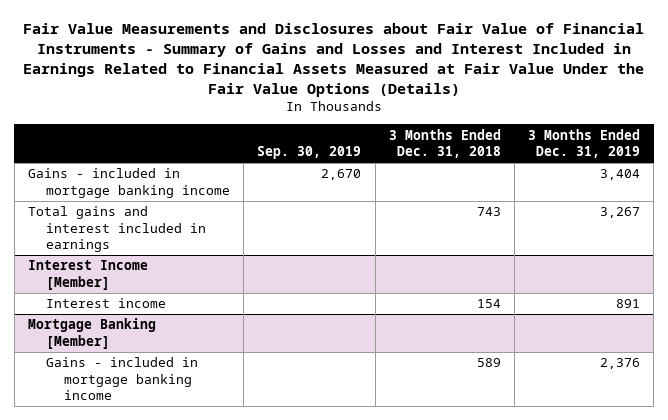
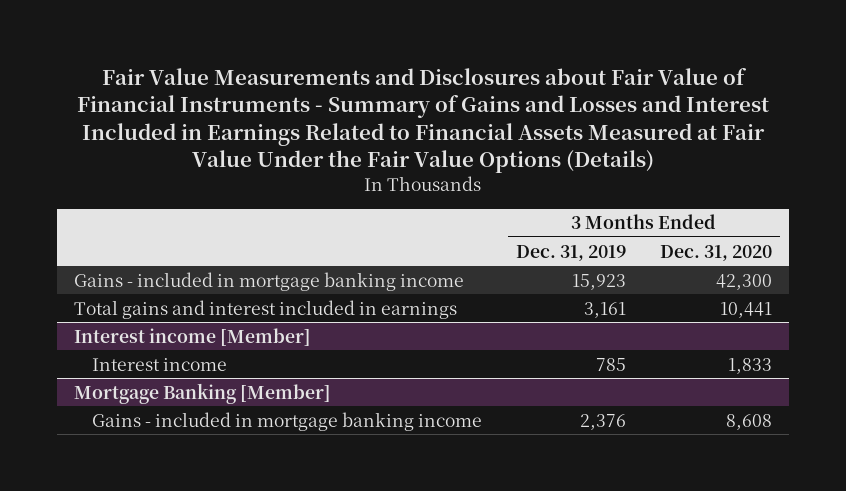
- | Sep. 30, 2019 | 3 Months Ended Dec. 31, 2018 | 3 Months Ended Dec. 31, 2019
+ | 3 Months Ended Dec. 31, 2019 | 3 Months Ended Dec. 31, 2020
- Gains - included in mortgage banking income | 2,670 | | 3,404
- Total gains and interest included in earnings | | 743 | 3,267
- Interest Income [Member]
- Interest income | | 154 | 891
+ Gains - included in mortgage banking income | 15,923 | 42,300
+ Total gains and interest included in earnings | 3,161 | 10,441
+ Interest income [Member]
+ Interest income | 785 | 1,833

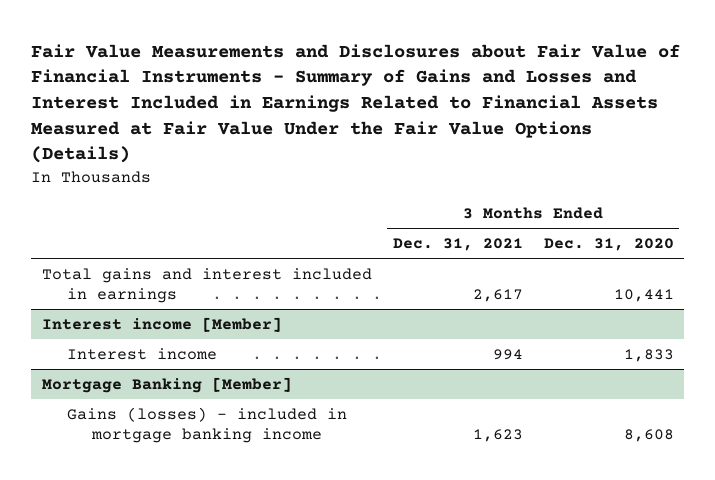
- | 3 Months Ended Dec. 31, 2019 | 3 Months Ended Dec. 31, 2020
+ | 3 Months Ended Dec. 31, 2021 | 3 Months Ended Dec. 31, 2020
- Gains - included in mortgage banking income | 15,923 | 42,300
@ Mortgage Banking [Member]
- Gains - included in mortgage banking income | 2,376 | 8,608
+ Gains (losses) - included in mortgage banking income | 1,623 | 8,608

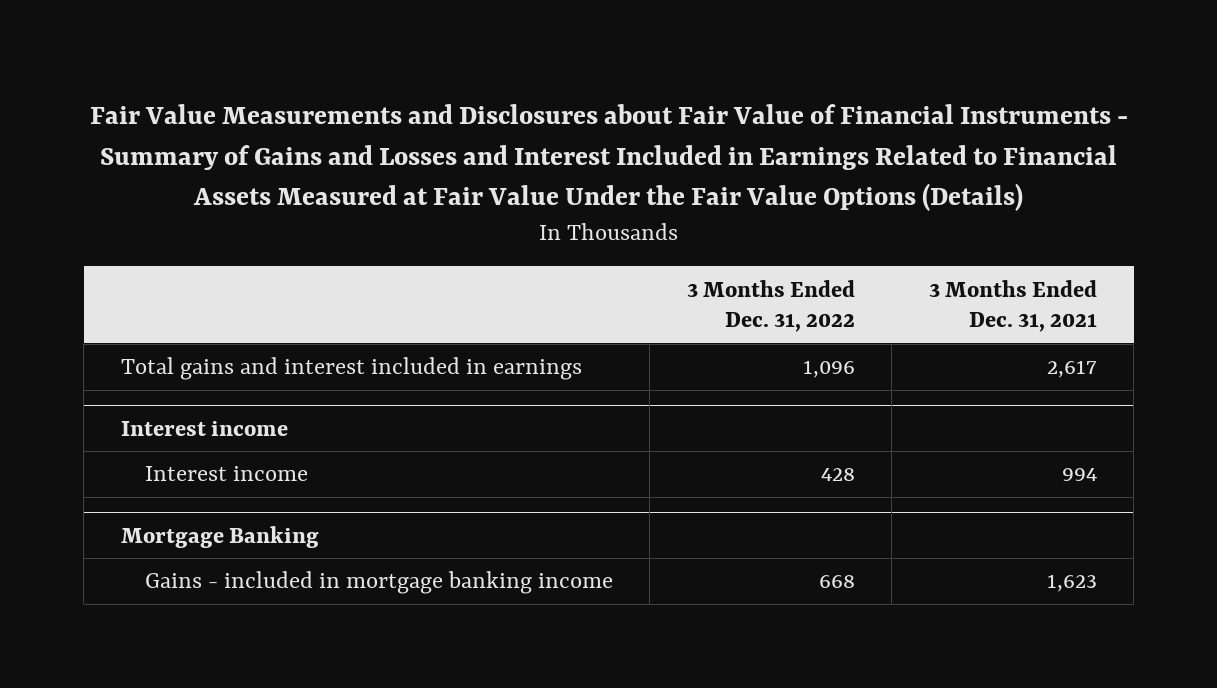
- | 3 Months Ended Dec. 31, 2021 | 3 Months Ended Dec. 31, 2020
+ | 3 Months Ended Dec. 31, 2022 | 3 Months Ended Dec. 31, 2021
- Interest income [Member]
+ Interest income
- Mortgage Banking [Member]
- Gains (losses) - included in mortgage banking income | 1,623 | 8,608
+ Mortgage Banking
+ Gains - included in mortgage banking income | 668 | 1,623

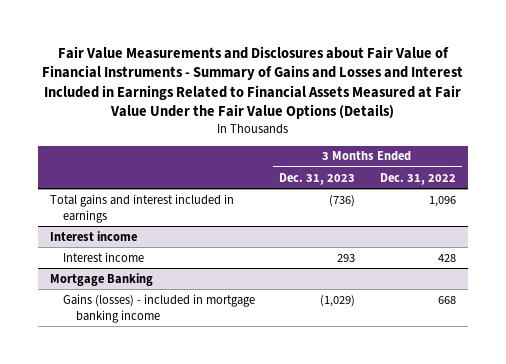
- | 3 Months Ended Dec. 31, 2022 | 3 Months Ended Dec. 31, 2021
+ | 3 Months Ended Dec. 31, 2023 | 3 Months Ended Dec. 31, 2022
@ Mortgage Banking
- Gains - included in mortgage banking income | 668 | 1,623
+ Gains (losses) - included in mortgage banking income | (1,029) | 668

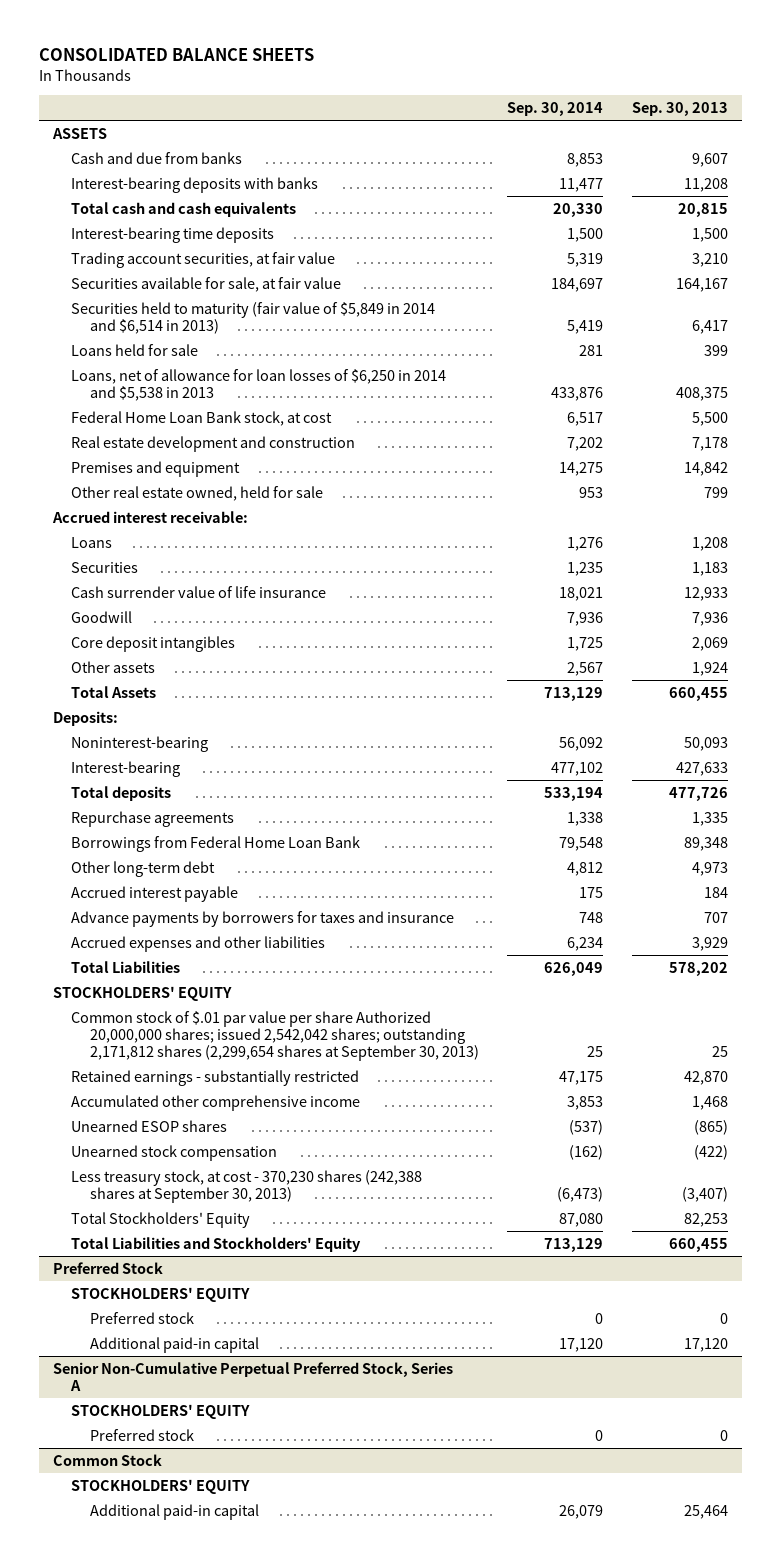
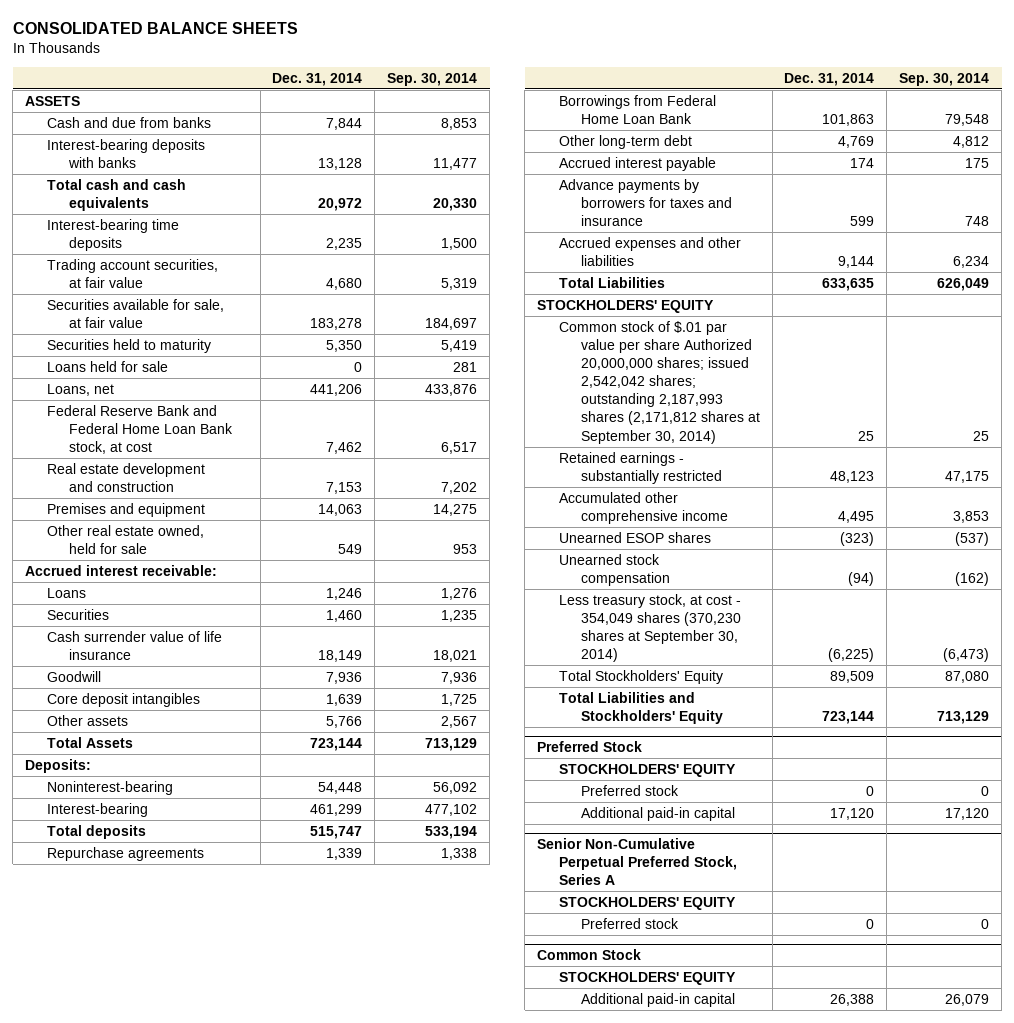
- | Sep. 30, 2014 | Sep. 30, 2013
+ | Dec. 31, 2014 | Sep. 30, 2014
- Securities held to maturity (fair value of $5,849 in 2014 and $6,514 in 2013) | 5,419 | 6,417
+ Securities held to maturity | 5,350 | 5,419
- Loans, net of allowance for loan losses of $6,250 in 2014 and $5,538 in 2013 | 433,876 | 408,375
- Federal Home Loan Bank stock, at cost | 6,517 | 5,500
+ Loans, net | 441,206 | 433,876
+ Federal Reserve Bank and Federal Home Loan Bank stock, at cost | 7,462 | 6,517
- Common stock of $.01 par value per share Authorized 20,000,000 shares; issued 2,542,042 shares; outstanding 2,171,812 shares (2,299,654 shares at September 30, 2013) | 25 | 25
+ Common stock of $.01 par value per share Authorized 20,000,000 shares; issued 2,542,042 shares; outstanding 2,187,993 shares (2,171,812 shares at September 30, 2014) | 25 | 25
- Less treasury stock, at cost - 370,230 shares (242,388 shares at September 30, 2013) | (6,473) | (3,407)
+ Less treasury stock, at cost - 354,049 shares (370,230 shares at September 30, 2014) | (6,225) | (6,473)

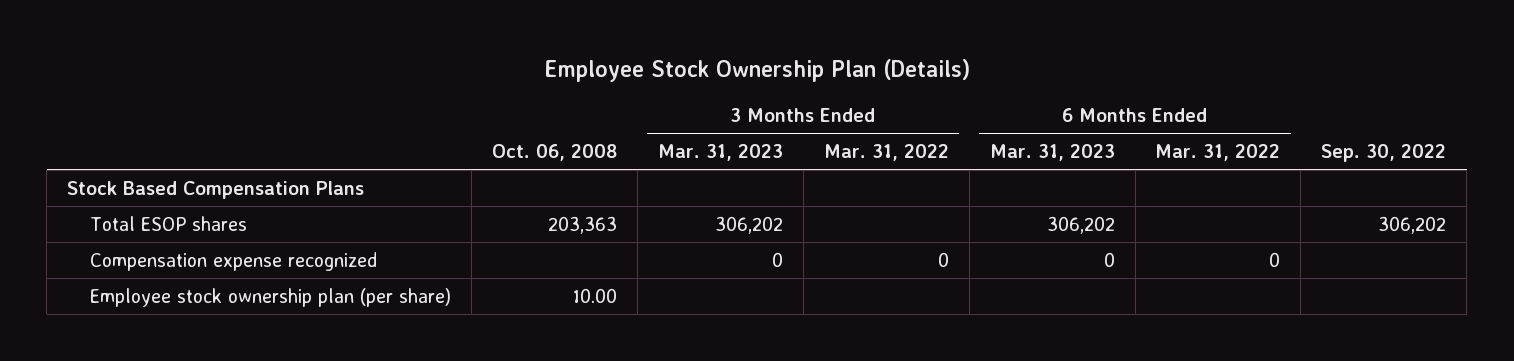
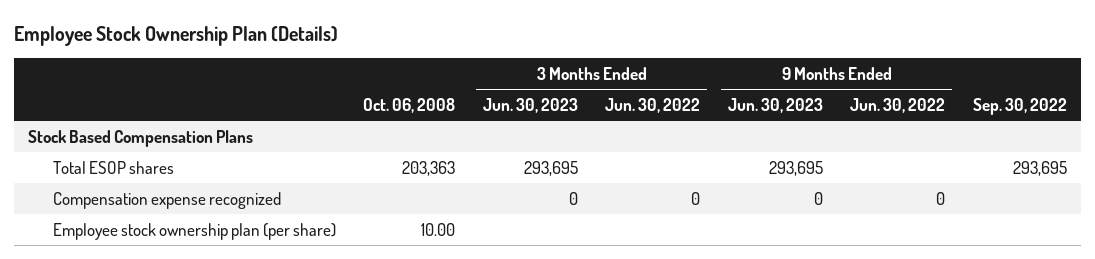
- | Oct. 06, 2008 | 3 Months Ended Mar. 31, 2023 | 3 Months Ended Mar. 31, 2022 | 6 Months Ended Mar. 31, 2023 | 6 Months Ended Mar. 31, 2022 | Sep. 30, 2022
+ | Oct. 06, 2008 | 3 Months Ended Jun. 30, 2023 | 3 Months Ended Jun. 30, 2022 | 9 Months Ended Jun. 30, 2023 | 9 Months Ended Jun. 30, 2022 | Sep. 30, 2022
- Total ESOP shares | 203,363 | 306,202 | | 306,202 | | 306,202
+ Total ESOP shares | 203,363 | 293,695 | | 293,695 | | 293,695

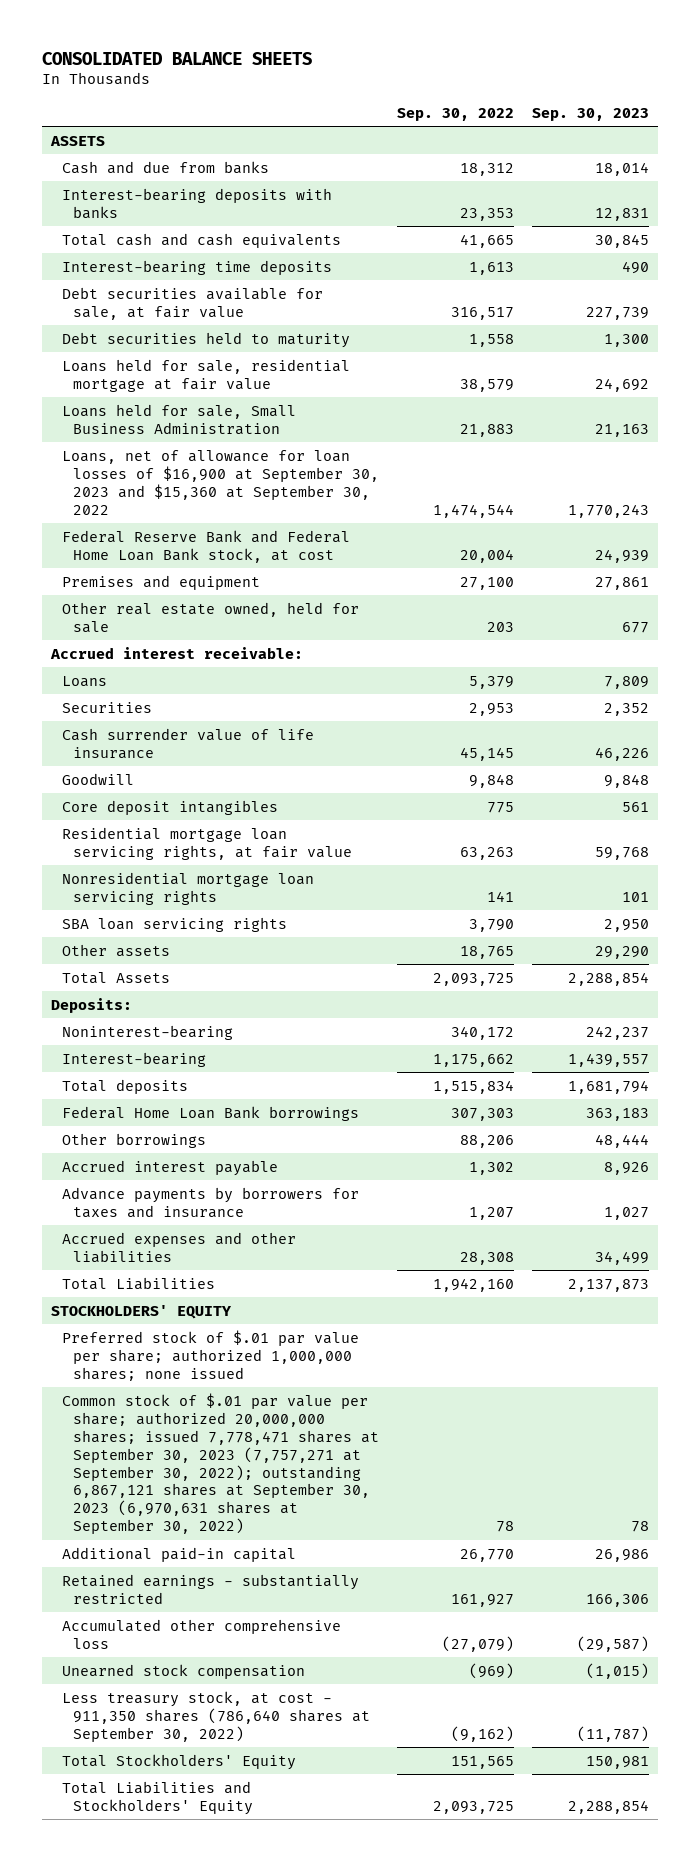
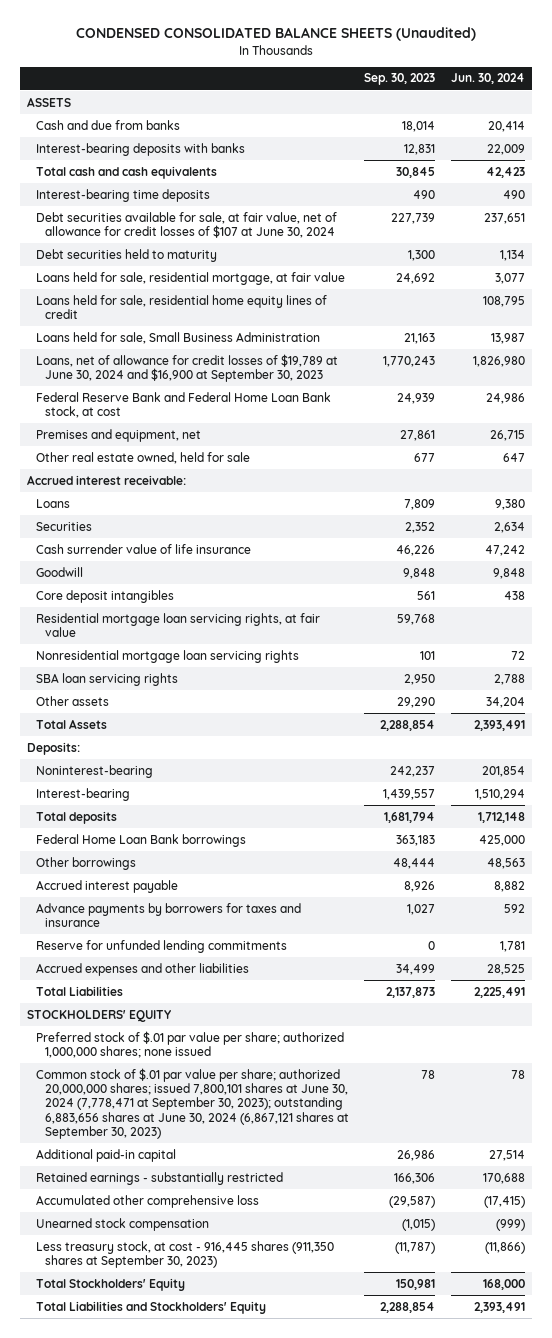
- CONSOLIDATED BALANCE SHEETS
+ CONDENSED CONSOLIDATED BALANCE SHEETS (Unaudited)
- | Sep. 30, 2022 | Sep. 30, 2023
+ | Sep. 30, 2023 | Jun. 30, 2024
- Debt securities available for sale, at fair value | 316,517 | 227,739
+ Debt securities available for sale, at fair value, net of allowance for credit losses of $107 at June 30, 2024 | 227,739 | 237,651
- Loans held for sale, residential mortgage at fair value | 38,579 | 24,692
+ Loans held for sale, residential mortgage, at fair value | 24,692 | 3,077
+ Loans held for sale, residential home equity lines of credit | | 108,795
- Loans, net of allowance for loan losses of $16,900 at September 30, 2023 and $15,360 at September 30, 2022 | 1,474,544 | 1,770,243
+ Loans, net of allowance for credit losses of $19,789 at June 30, 2024 and $16,900 at September 30, 2023 | 1,770,243 | 1,826,980
- Premises and equipment | 27,100 | 27,861
+ Premises and equipment, net | 27,861 | 26,715
+ Reserve for unfunded lending commitments | 0 | 1,781
- Common stock of $.01 par value per share; authorized 20,000,000 shares; issued 7,778,471 shares at September 30, 2023 (7,757,271 at September 30, 2022); outstanding 6,867,121 shares at September 30, 2023 (6,970,631 shares at September 30, 2022) | 78 | 78
+ Common stock of $.01 par value per share; authorized 20,000,000 shares; issued 7,800,101 shares at June 30, 2024 (7,778,471 at September 30, 2023); outstanding 6,883,656 shares at June 30, 2024 (6,867,121 shares at September 30, 2023) | 78 | 78
- Less treasury stock, at cost - 911,350 shares (786,640 shares at September 30, 2022) | (9,162) | (11,787)
+ Less treasury stock, at cost - 916,445 shares (911,350 shares at September 30, 2023) | (11,787) | (11,866)

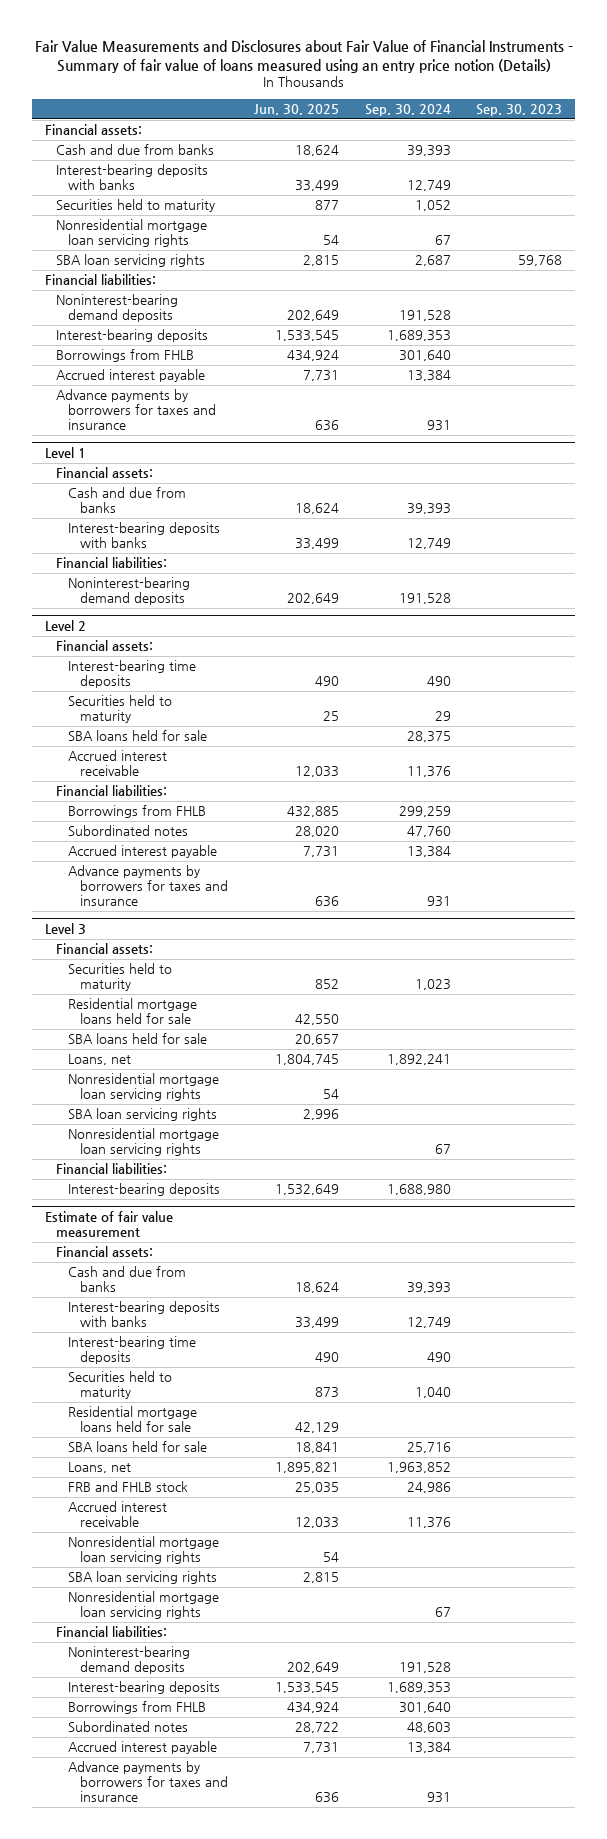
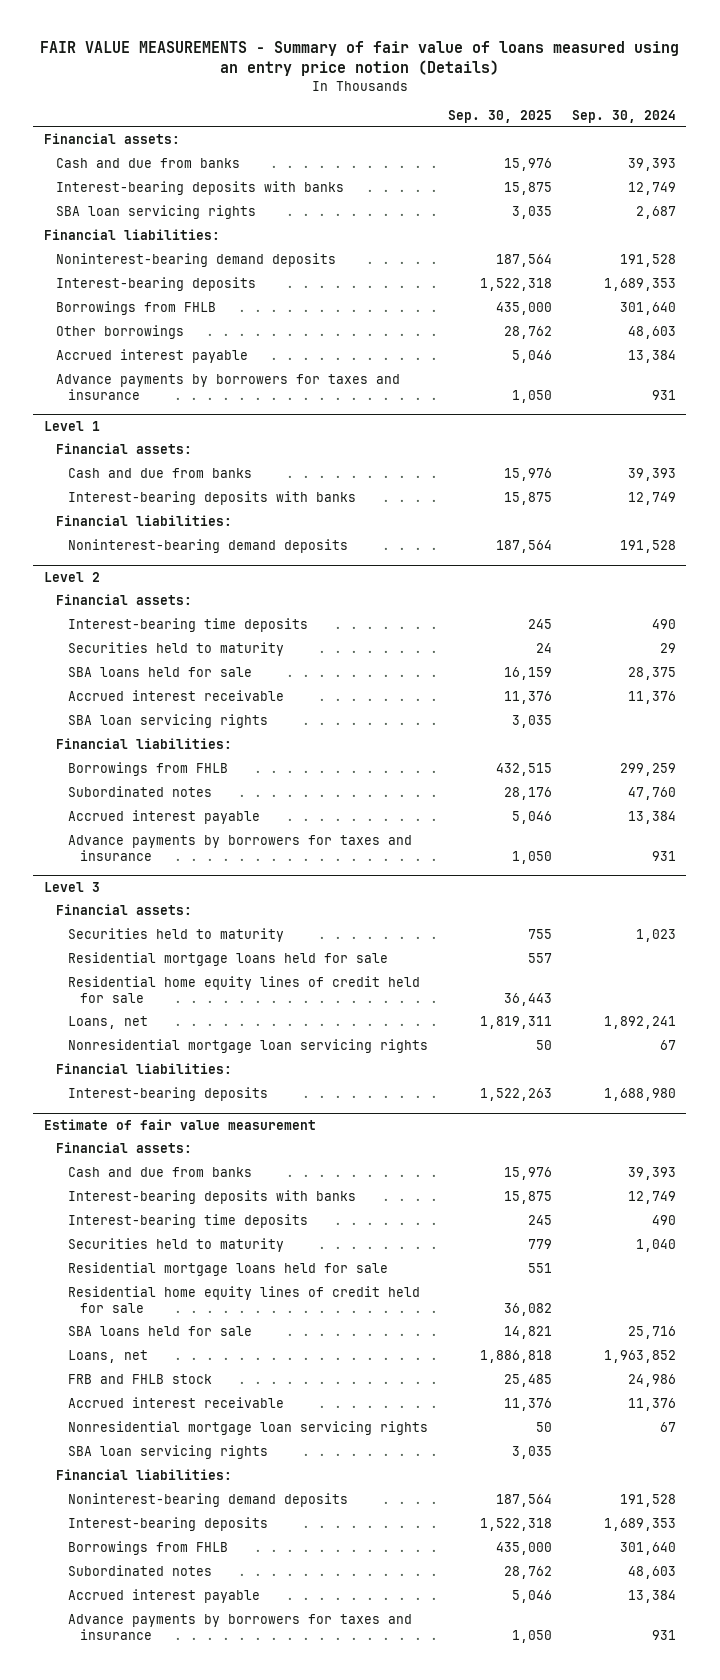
- Fair Value Measurements and Disclosures about Fair Value of Financial Instruments - Summary of fair value of loans measured using an entry price notion (Details)
+ FAIR VALUE MEASUREMENTS - Summary of fair value of loans measured using an entry price notion (Details)
- | Jun. 30, 2025 | Sep. 30, 2024 | Sep. 30, 2023
+ | Sep. 30, 2025 | Sep. 30, 2024
- Securities held to maturity | 877 | 1,052 |
- Nonresidential mortgage loan servicing rights | 54 | 67 |
+ Other borrowings | 28,762 | 48,603
@ Level 2
+ SBA loan servicing rights | 3,035 |
@ Level 3
- SBA loans held for sale | 20,657 | |
+ Residential home equity lines of credit held for sale | 36,443 |
- Nonresidential mortgage loan servicing rights | 54 | |
- SBA loan servicing rights | 2,996 | |
@ Estimate of fair value measurement
+ Residential home equity lines of credit held for sale | 36,082 |
- Nonresidential mortgage loan servicing rights | 54 | |
moved down: SBA loan servicing rights | 3,035 |

